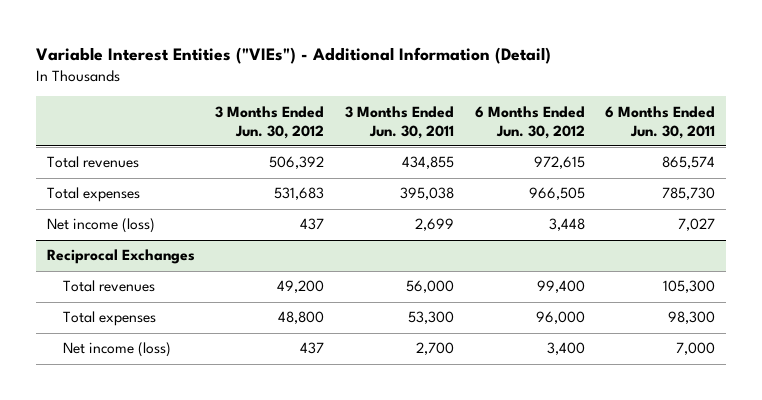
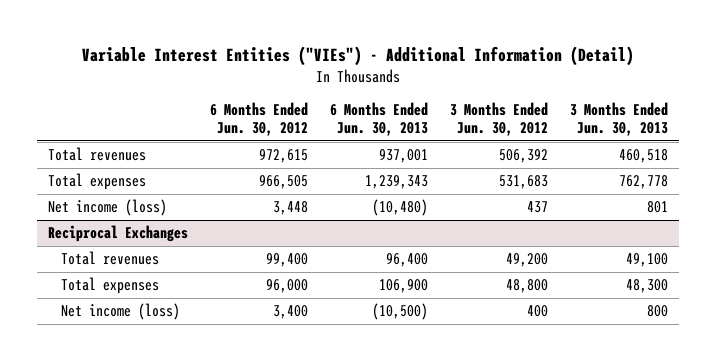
- | 3 Months Ended Jun. 30, 2012 | 3 Months Ended Jun. 30, 2011 | 6 Months Ended Jun. 30, 2012 | 6 Months Ended Jun. 30, 2011
+ | 6 Months Ended Jun. 30, 2012 | 6 Months Ended Jun. 30, 2013 | 3 Months Ended Jun. 30, 2012 | 3 Months Ended Jun. 30, 2013
@ Reciprocal Exchanges
- Net income (loss) | 437 | 2,700 | 3,400 | 7,000
+ Net income (loss) | 3,400 | (10,500) | 400 | 800

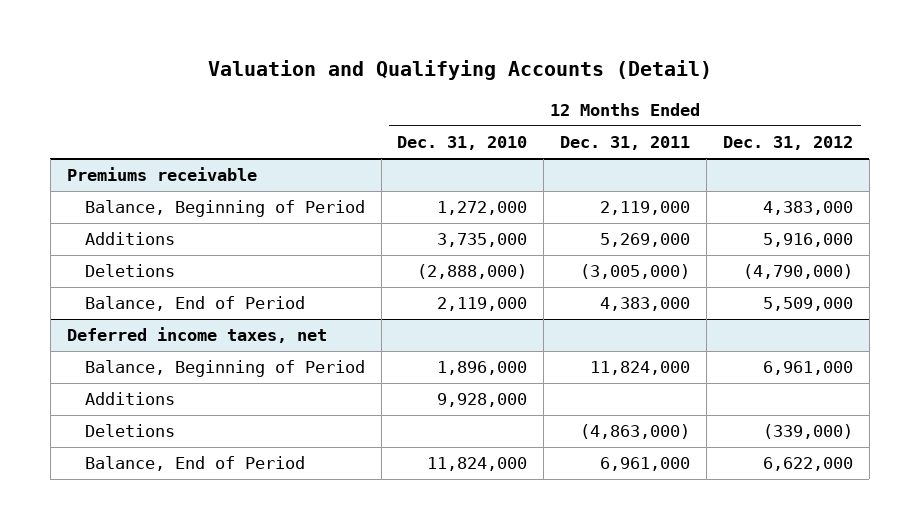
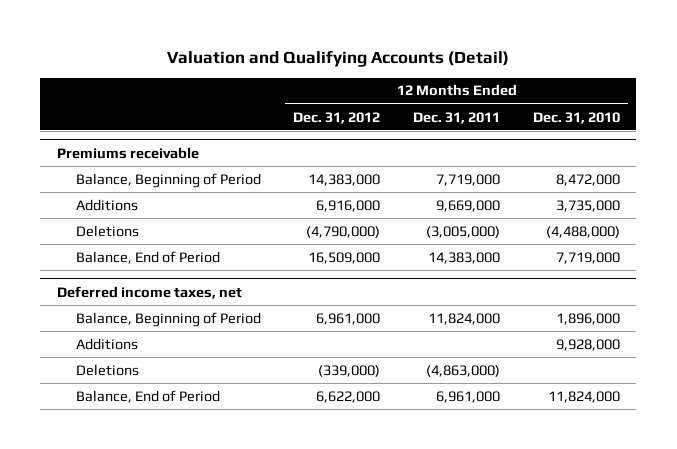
- | 12 Months Ended Dec. 31, 2010 | 12 Months Ended Dec. 31, 2011 | 12 Months Ended Dec. 31, 2012
+ | 12 Months Ended Dec. 31, 2012 | 12 Months Ended Dec. 31, 2011 | 12 Months Ended Dec. 31, 2010
@ Premiums receivable
- Balance, Beginning of Period | 1,272,000 | 2,119,000 | 4,383,000
- Additions | 3,735,000 | 5,269,000 | 5,916,000
- Deletions | (2,888,000) | (3,005,000) | (4,790,000)
- Balance, End of Period | 2,119,000 | 4,383,000 | 5,509,000
+ Balance, Beginning of Period | 14,383,000 | 7,719,000 | 8,472,000
+ Additions | 6,916,000 | 9,669,000 | 3,735,000
+ Deletions | (4,790,000) | (3,005,000) | (4,488,000)
+ Balance, End of Period | 16,509,000 | 14,383,000 | 7,719,000

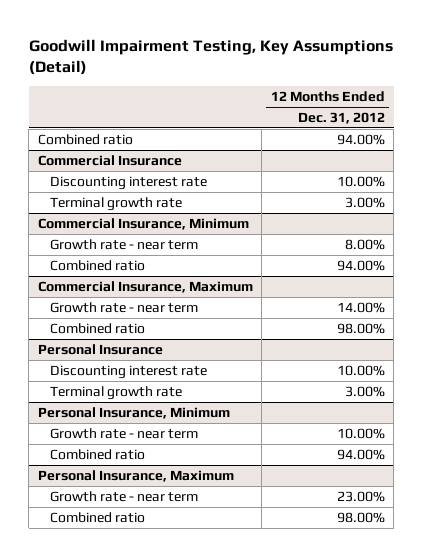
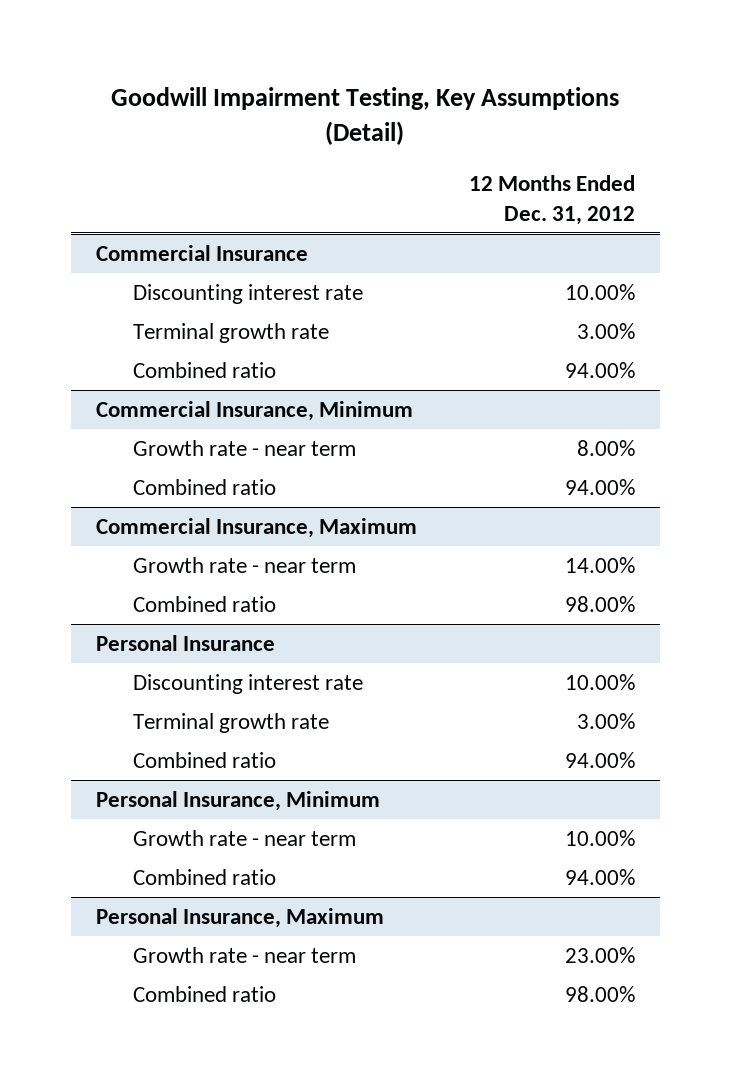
- Combined ratio | 94.00%
@ Commercial Insurance
+ Combined ratio | 94.00%
@ Personal Insurance
+ Combined ratio | 94.00%

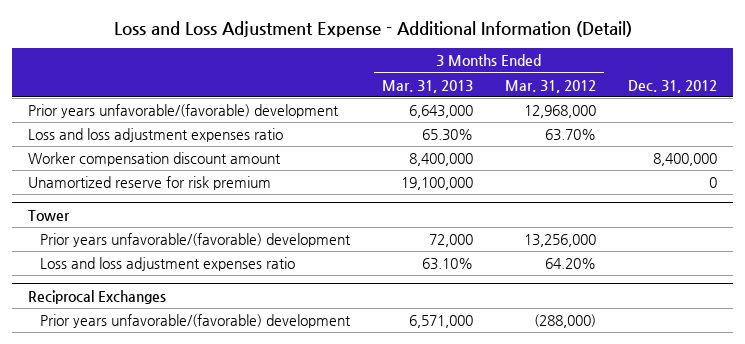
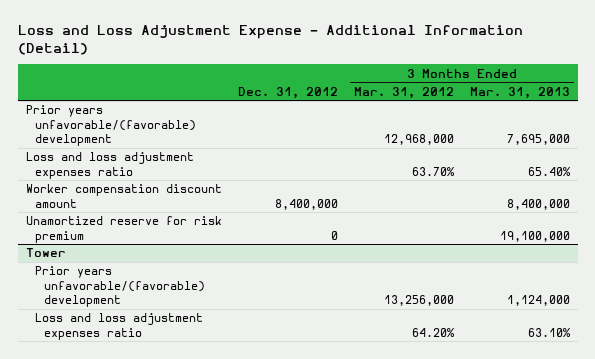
- | 3 Months Ended Mar. 31, 2013 | 3 Months Ended Mar. 31, 2012 | Dec. 31, 2012
+ | Dec. 31, 2012 | 3 Months Ended Mar. 31, 2012 | 3 Months Ended Mar. 31, 2013
- Prior years unfavorable/(favorable) development | 6,643,000 | 12,968,000 |
- Loss and loss adjustment expenses ratio | 65.30% | 63.70% |
+ Prior years unfavorable/(favorable) development | | 12,968,000 | 7,695,000
+ Loss and loss adjustment expenses ratio | | 63.70% | 65.40%
@ Tower
- Prior years unfavorable/(favorable) development | 72,000 | 13,256,000 |
+ Prior years unfavorable/(favorable) development | | 13,256,000 | 1,124,000
- Reciprocal Exchanges
- Prior years unfavorable/(favorable) development | 6,571,000 | (288,000) |

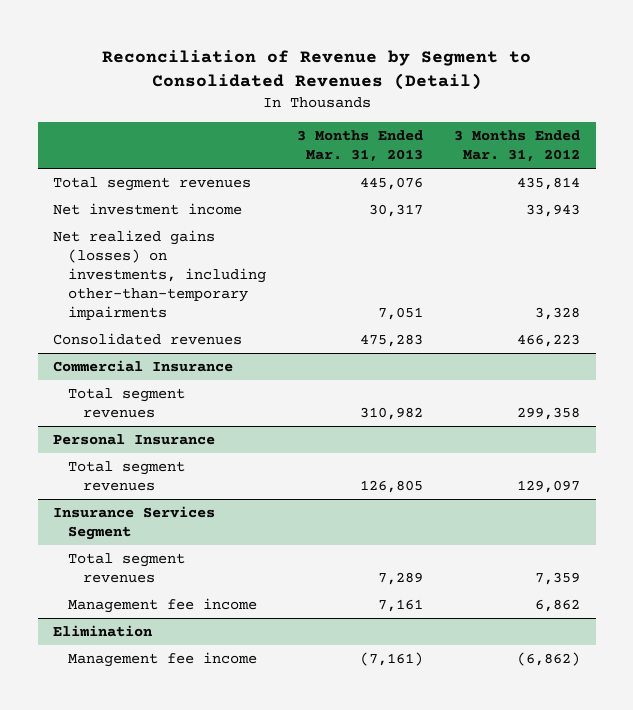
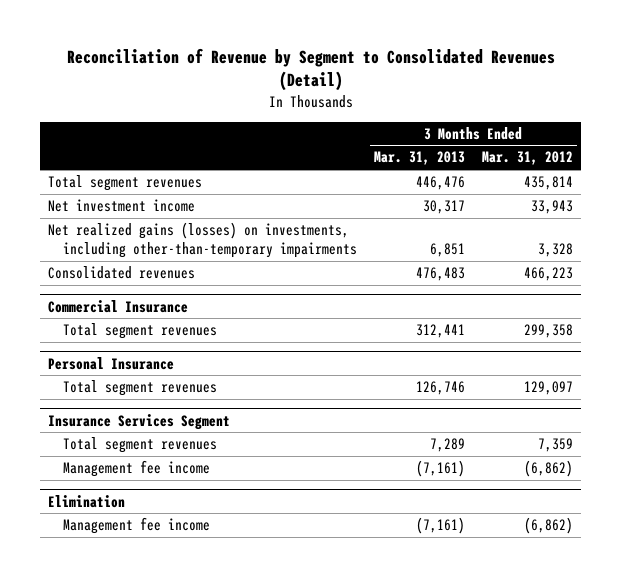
- Total segment revenues | 445,076 | 435,814
+ Total segment revenues | 446,476 | 435,814
- Net realized gains (losses) on investments, including other-than-temporary impairments | 7,051 | 3,328
- Consolidated revenues | 475,283 | 466,223
+ Net realized gains (losses) on investments, including other-than-temporary impairments | 6,851 | 3,328
+ Consolidated revenues | 476,483 | 466,223
@ Commercial Insurance
- Total segment revenues | 310,982 | 299,358
+ Total segment revenues | 312,441 | 299,358
@ Personal Insurance
- Total segment revenues | 126,805 | 129,097
+ Total segment revenues | 126,746 | 129,097
@ Insurance Services Segment
- Management fee income | 7,161 | 6,862
+ Management fee income | (7,161) | (6,862)

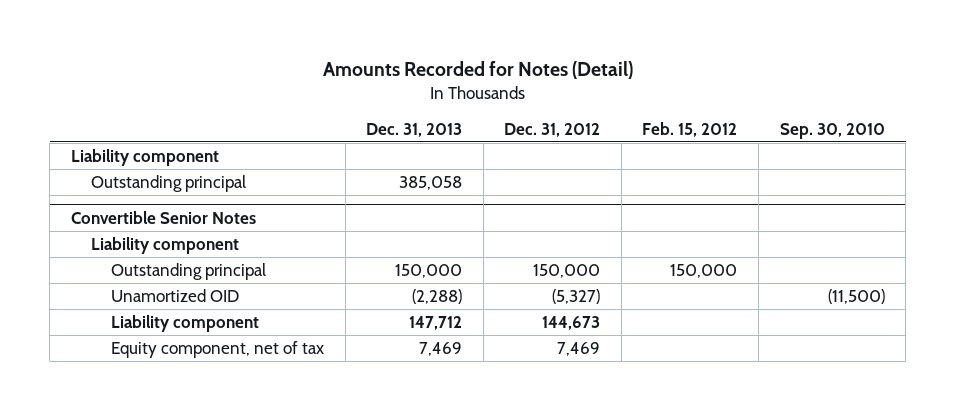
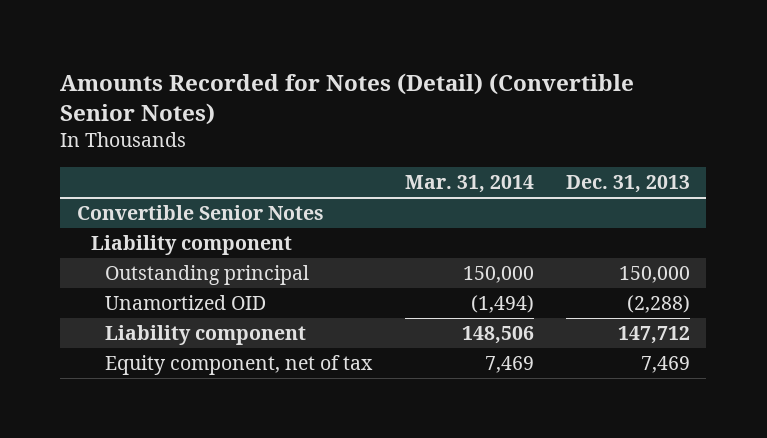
- Amounts Recorded for Notes (Detail)
+ Amounts Recorded for Notes (Detail) (Convertible Senior Notes)
- | Dec. 31, 2013 | Dec. 31, 2012 | Feb. 15, 2012 | Sep. 30, 2010
+ | Mar. 31, 2014 | Dec. 31, 2013
- Liability component
- Outstanding principal | 385,058 | | |

